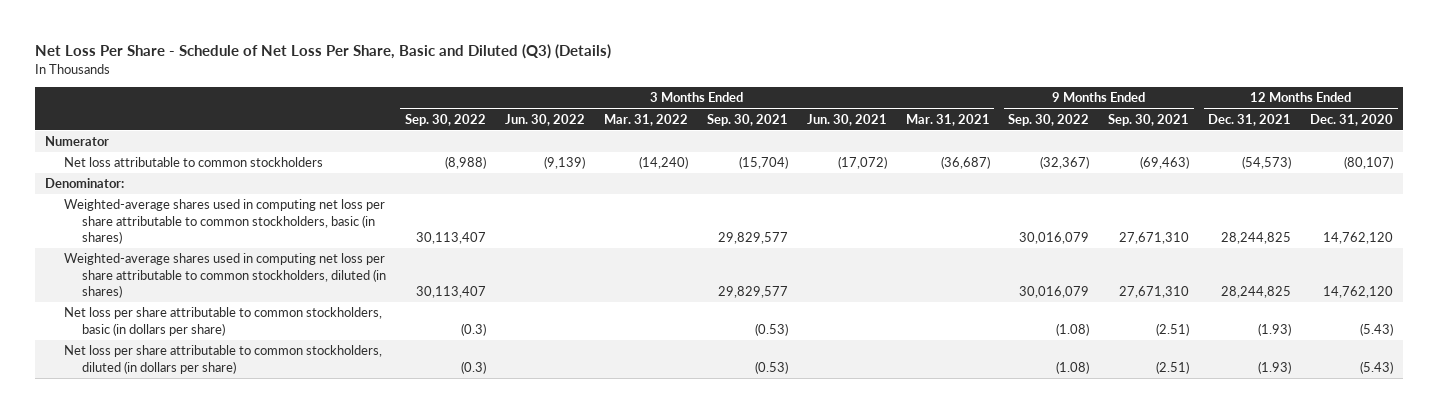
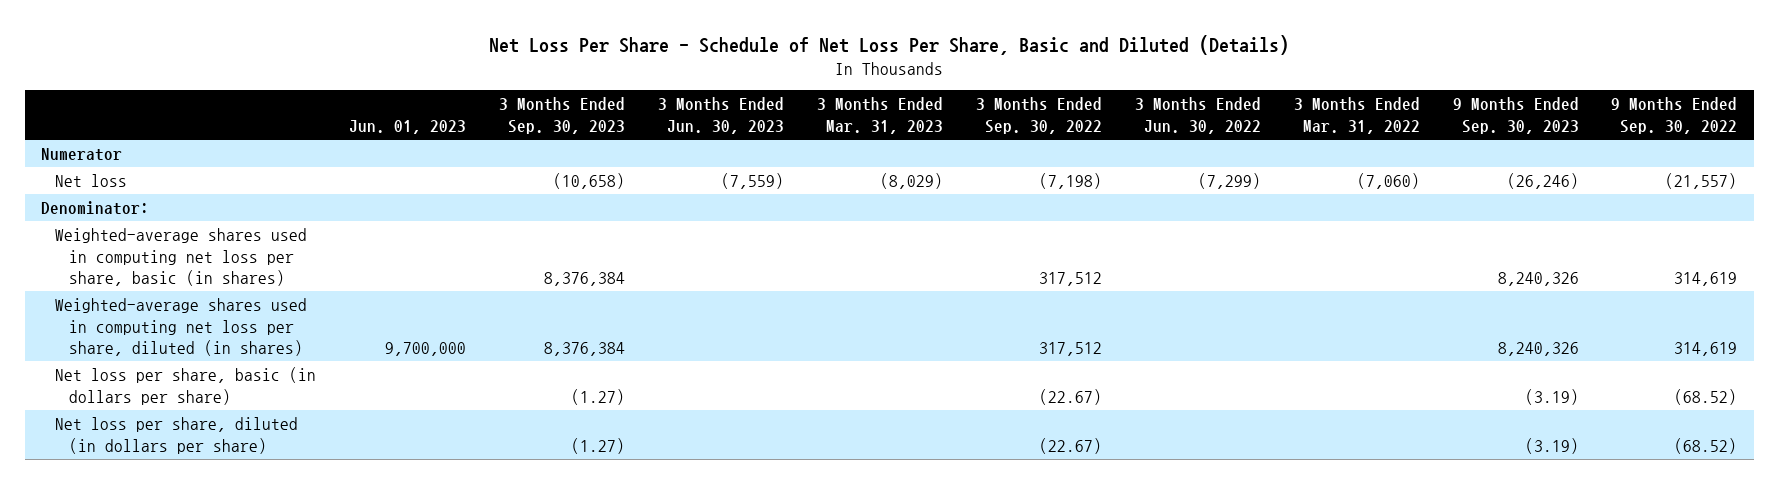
- Net Loss Per Share - Schedule of Net Loss Per Share, Basic and Diluted (Q3) (Details)
+ Net Loss Per Share - Schedule of Net Loss Per Share, Basic and Diluted (Details)
- | 3 Months Ended Sep. 30, 2022 | 3 Months Ended Jun. 30, 2022 | 3 Months Ended Mar. 31, 2022 | 3 Months Ended Sep. 30, 2021 | 3 Months Ended Jun. 30, 2021 | 3 Months Ended Mar. 31, 2021 | 9 Months Ended Sep. 30, 2022 | 9 Months Ended Sep. 30, 2021 | 12 Months Ended Dec. 31, 2021 | 12 Months Ended Dec. 31, 2020
+ | Jun. 01, 2023 | 3 Months Ended Sep. 30, 2023 | 3 Months Ended Jun. 30, 2023 | 3 Months Ended Mar. 31, 2023 | 3 Months Ended Sep. 30, 2022 | 3 Months Ended Jun. 30, 2022 | 3 Months Ended Mar. 31, 2022 | 9 Months Ended Sep. 30, 2023 | 9 Months Ended Sep. 30, 2022
- Net loss attributable to common stockholders | (8,988) | (9,139) | (14,240) | (15,704) | (17,072) | (36,687) | (32,367) | (69,463) | (54,573) | (80,107)
+ Net loss | | (10,658) | (7,559) | (8,029) | (7,198) | (7,299) | (7,060) | (26,246) | (21,557)
- Weighted-average shares used in computing net loss per share attributable to common stockholders, basic (in shares) | 30,113,407 | | | 29,829,577 | | | 30,016,079 | 27,671,310 | 28,244,825 | 14,762,120
- Weighted-average shares used in computing net loss per share attributable to common stockholders, diluted (in shares) | 30,113,407 | | | 29,829,577 | | | 30,016,079 | 27,671,310 | 28,244,825 | 14,762,120
- Net loss per share attributable to common stockholders, basic (in dollars per share) | (0.3) | | | (0.53) | | | (1.08) | (2.51) | (1.93) | (5.43)
- Net loss per share attributable to common stockholders, diluted (in dollars per share) | (0.3) | | | (0.53) | | | (1.08) | (2.51) | (1.93) | (5.43)
+ Weighted-average shares used in computing net loss per share, basic (in shares) | | 8,376,384 | | | 317,512 | | | 8,240,326 | 314,619
+ Weighted-average shares used in computing net loss per share, diluted (in shares) | 9,700,000 | 8,376,384 | | | 317,512 | | | 8,240,326 | 314,619
+ Net loss per share, basic (in dollars per share) | | (1.27) | | | (22.67) | | | (3.19) | (68.52)
+ Net loss per share, diluted (in dollars per share) | | (1.27) | | | (22.67) | | | (3.19) | (68.52)

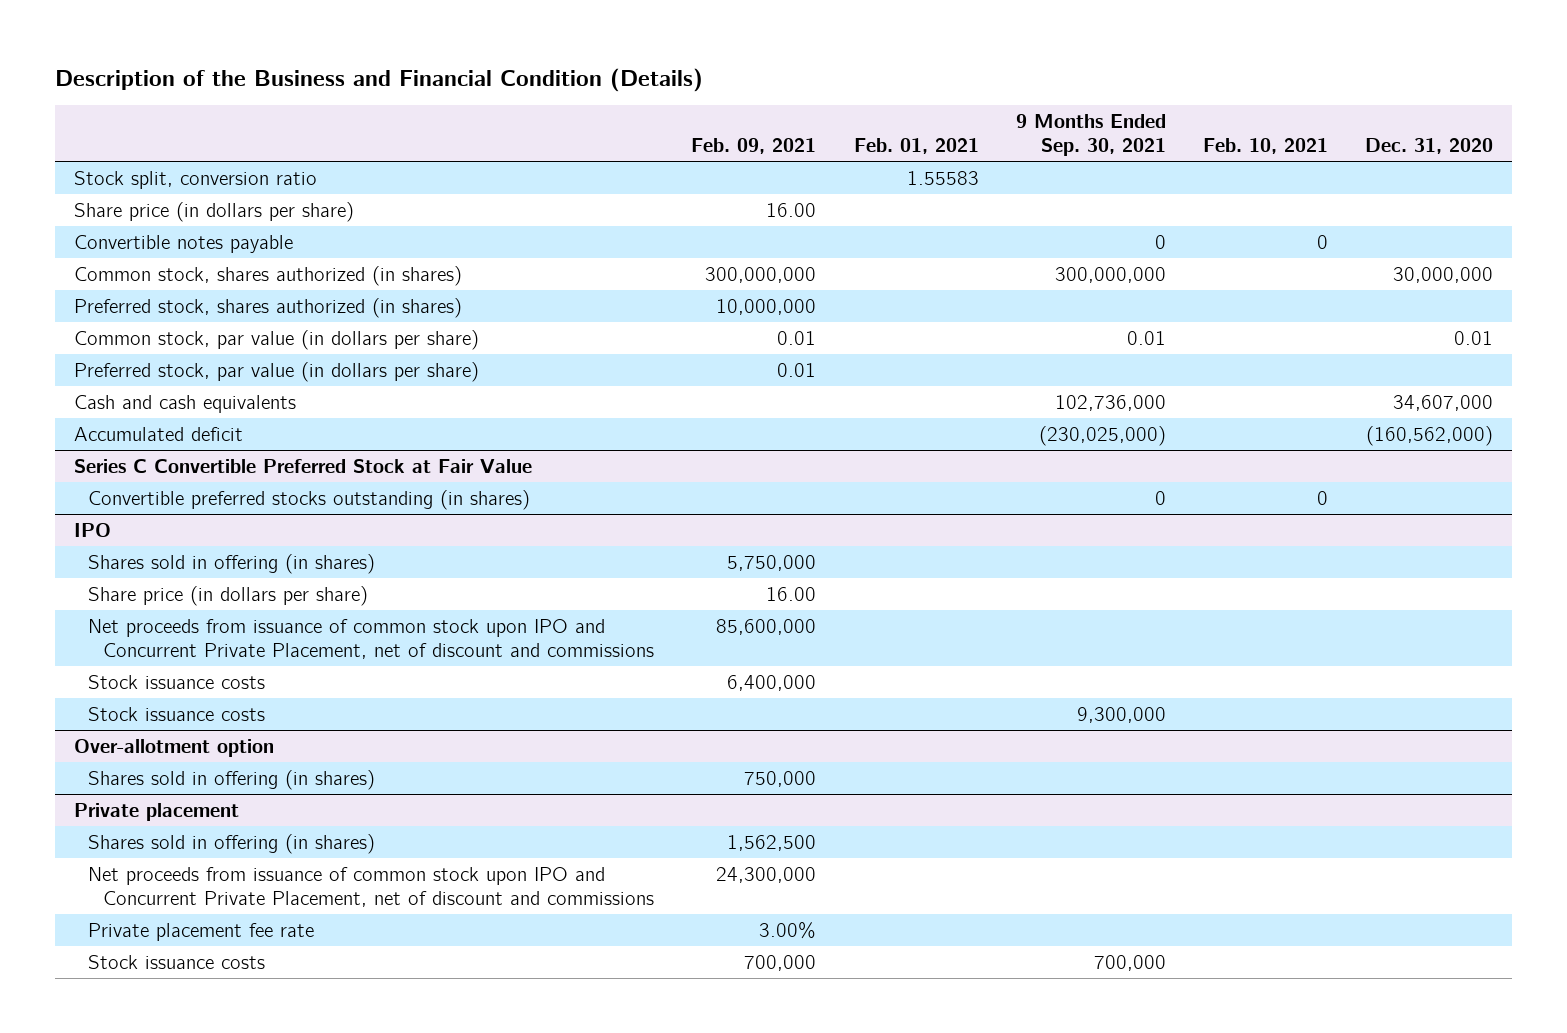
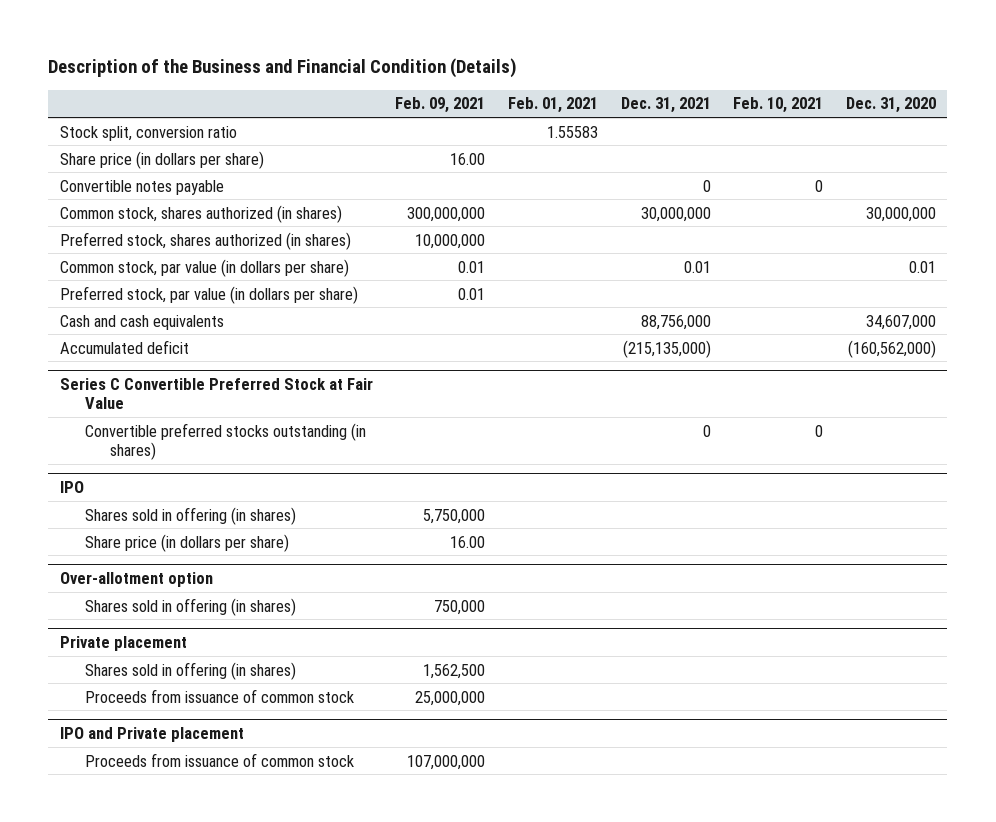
- | Feb. 09, 2021 | Feb. 01, 2021 | 9 Months Ended Sep. 30, 2021 | Feb. 10, 2021 | Dec. 31, 2020
+ | Feb. 09, 2021 | Feb. 01, 2021 | Dec. 31, 2021 | Feb. 10, 2021 | Dec. 31, 2020
@ IPO
- Net proceeds from issuance of common stock upon IPO and Concurrent Private Placement, net of discount and commissions | 85,600,000 | | | |
- Stock issuance costs | 6,400,000 | | | |
- Stock issuance costs | | | 9,300,000 | |
@ Private placement
- Net proceeds from issuance of common stock upon IPO and Concurrent Private Placement, net of discount and commissions | 24,300,000 | | | |
- Private placement fee rate | 3.00% | | | |
- Stock issuance costs | 700,000 | | 700,000 | |
+ Proceeds from issuance of common stock | 25,000,000 | | | |
+ IPO and Private placement
+ Proceeds from issuance of common stock | 107,000,000 | | | |

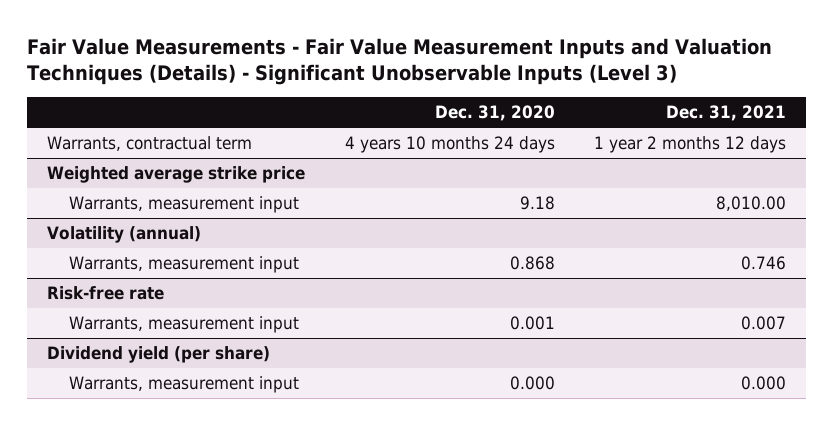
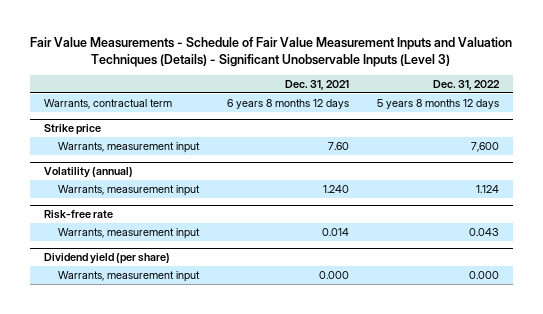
- Fair Value Measurements - Fair Value Measurement Inputs and Valuation Techniques (Details) - Significant Unobservable Inputs (Level 3)
+ Fair Value Measurements - Schedule of Fair Value Measurement Inputs and Valuation Techniques (Details) - Significant Unobservable Inputs (Level 3)
- | Dec. 31, 2020 | Dec. 31, 2021
+ | Dec. 31, 2021 | Dec. 31, 2022
- Warrants, contractual term | 4 years 10 months 24 days | 1 year 2 months 12 days
- Weighted average strike price
- Warrants, measurement input | 9.18 | 8,010.00
+ Warrants, contractual term | 6 years 8 months 12 days | 5 years 8 months 12 days
+ Strike price
+ Warrants, measurement input | 7.60 | 7,600
@ Volatility (annual)
- Warrants, measurement input | 0.868 | 0.746
+ Warrants, measurement input | 1.240 | 1.124
@ Risk-free rate
- Warrants, measurement input | 0.001 | 0.007
+ Warrants, measurement input | 0.014 | 0.043

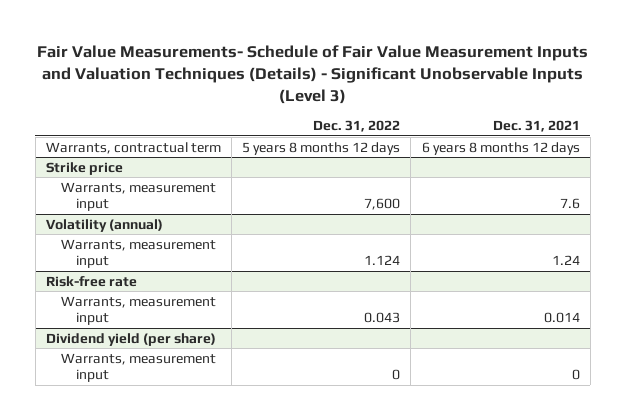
- Fair Value Measurements - Schedule of Fair Value Measurement Inputs and Valuation Techniques (Details) - Significant Unobservable Inputs (Level 3)
+ Fair Value Measurements- Schedule of Fair Value Measurement Inputs and Valuation Techniques (Details) - Significant Unobservable Inputs (Level 3)
- | Dec. 31, 2021 | Dec. 31, 2022
+ | Dec. 31, 2022 | Dec. 31, 2021
@ Strike price
- Warrants, measurement input | 7.60 | 7,600
+ Warrants, measurement input | 7,600 | 7.6
@ Volatility (annual)
- Warrants, measurement input | 1.240 | 1.124
+ Warrants, measurement input | 1.124 | 1.24
@ Dividend yield (per share)
- Warrants, measurement input | 0.000 | 0.000
+ Warrants, measurement input | 0 | 0

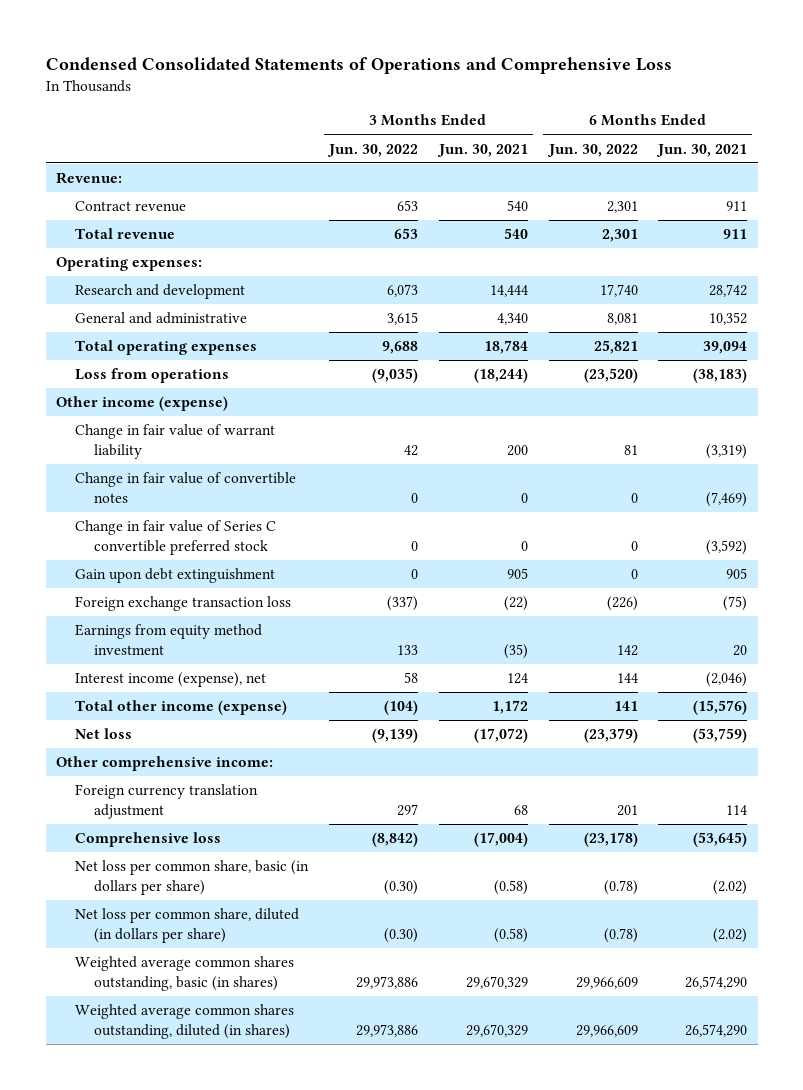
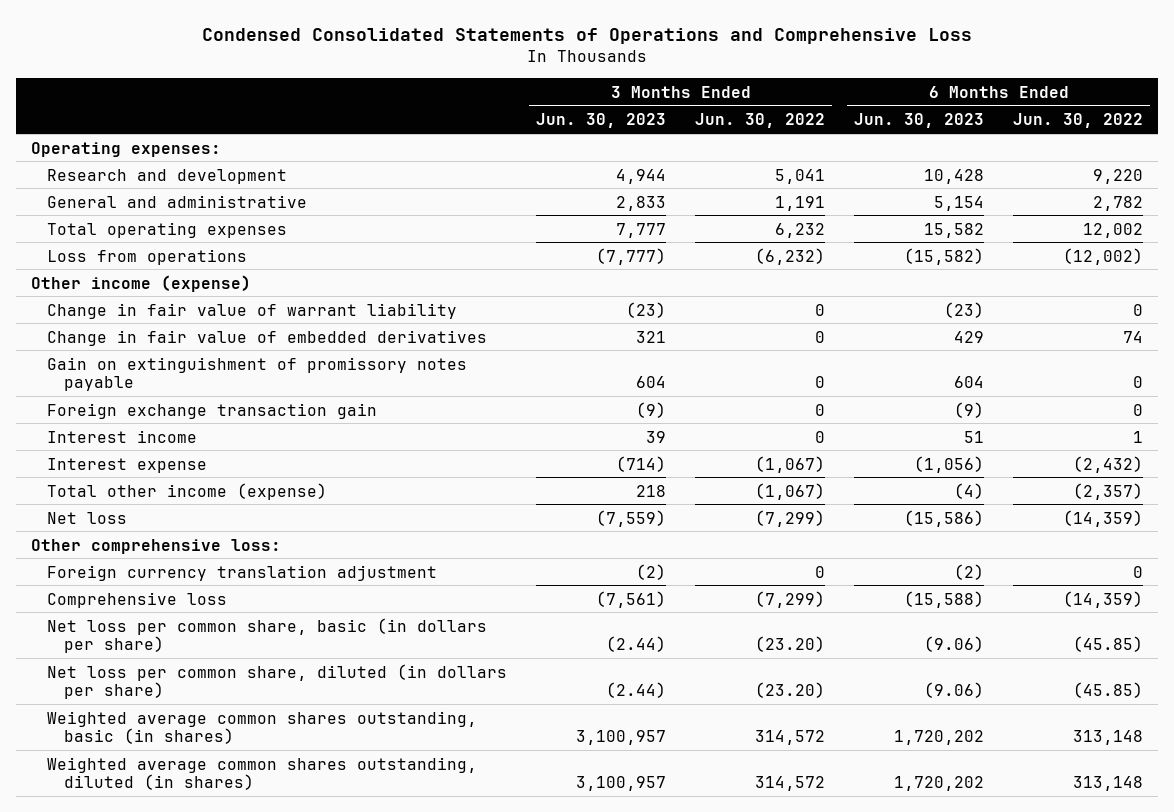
- | 3 Months Ended Jun. 30, 2022 | 3 Months Ended Jun. 30, 2021 | 6 Months Ended Jun. 30, 2022 | 6 Months Ended Jun. 30, 2021
+ | 3 Months Ended Jun. 30, 2023 | 3 Months Ended Jun. 30, 2022 | 6 Months Ended Jun. 30, 2023 | 6 Months Ended Jun. 30, 2022
- Revenue:
- Contract revenue | 653 | 540 | 2,301 | 911
- Total revenue | 653 | 540 | 2,301 | 911
- Research and development | 6,073 | 14,444 | 17,740 | 28,742
- General and administrative | 3,615 | 4,340 | 8,081 | 10,352
- Total operating expenses | 9,688 | 18,784 | 25,821 | 39,094
- Loss from operations | (9,035) | (18,244) | (23,520) | (38,183)
+ Research and development | 4,944 | 5,041 | 10,428 | 9,220
+ General and administrative | 2,833 | 1,191 | 5,154 | 2,782
+ Total operating expenses | 7,777 | 6,232 | 15,582 | 12,002
+ Loss from operations | (7,777) | (6,232) | (15,582) | (12,002)
- Change in fair value of warrant liability | 42 | 200 | 81 | (3,319)
- Change in fair value of convertible notes | 0 | 0 | 0 | (7,469)
- Change in fair value of Series C convertible preferred stock | 0 | 0 | 0 | (3,592)
- Gain upon debt extinguishment | 0 | 905 | 0 | 905
- Foreign exchange transaction loss | (337) | (22) | (226) | (75)
- Earnings from equity method investment | 133 | (35) | 142 | 20
- Interest income (expense), net | 58 | 124 | 144 | (2,046)
- Total other income (expense) | (104) | 1,172 | 141 | (15,576)
- Net loss | (9,139) | (17,072) | (23,379) | (53,759)
- Other comprehensive income:
- Foreign currency translation adjustment | 297 | 68 | 201 | 114
- Comprehensive loss | (8,842) | (17,004) | (23,178) | (53,645)
- Net loss per common share, basic (in dollars per share) | (0.30) | (0.58) | (0.78) | (2.02)
- Net loss per common share, diluted (in dollars per share) | (0.30) | (0.58) | (0.78) | (2.02)
- Weighted average common shares outstanding, basic (in shares) | 29,973,886 | 29,670,329 | 29,966,609 | 26,574,290
- Weighted average common shares outstanding, diluted (in shares) | 29,973,886 | 29,670,329 | 29,966,609 | 26,574,290
+ Change in fair value of warrant liability | (23) | 0 | (23) | 0
+ Change in fair value of embedded derivatives | 321 | 0 | 429 | 74
+ Gain on extinguishment of promissory notes payable | 604 | 0 | 604 | 0
+ Foreign exchange transaction gain | (9) | 0 | (9) | 0
+ Interest income | 39 | 0 | 51 | 1
+ Interest expense | (714) | (1,067) | (1,056) | (2,432)
+ Total other income (expense) | 218 | (1,067) | (4) | (2,357)
+ Net loss | (7,559) | (7,299) | (15,586) | (14,359)
+ Other comprehensive loss:
+ Foreign currency translation adjustment | (2) | 0 | (2) | 0
+ Comprehensive loss | (7,561) | (7,299) | (15,588) | (14,359)
+ Net loss per common share, basic (in dollars per share) | (2.44) | (23.20) | (9.06) | (45.85)
+ Net loss per common share, diluted (in dollars per share) | (2.44) | (23.20) | (9.06) | (45.85)
+ Weighted average common shares outstanding, basic (in shares) | 3,100,957 | 314,572 | 1,720,202 | 313,148
+ Weighted average common shares outstanding, diluted (in shares) | 3,100,957 | 314,572 | 1,720,202 | 313,148

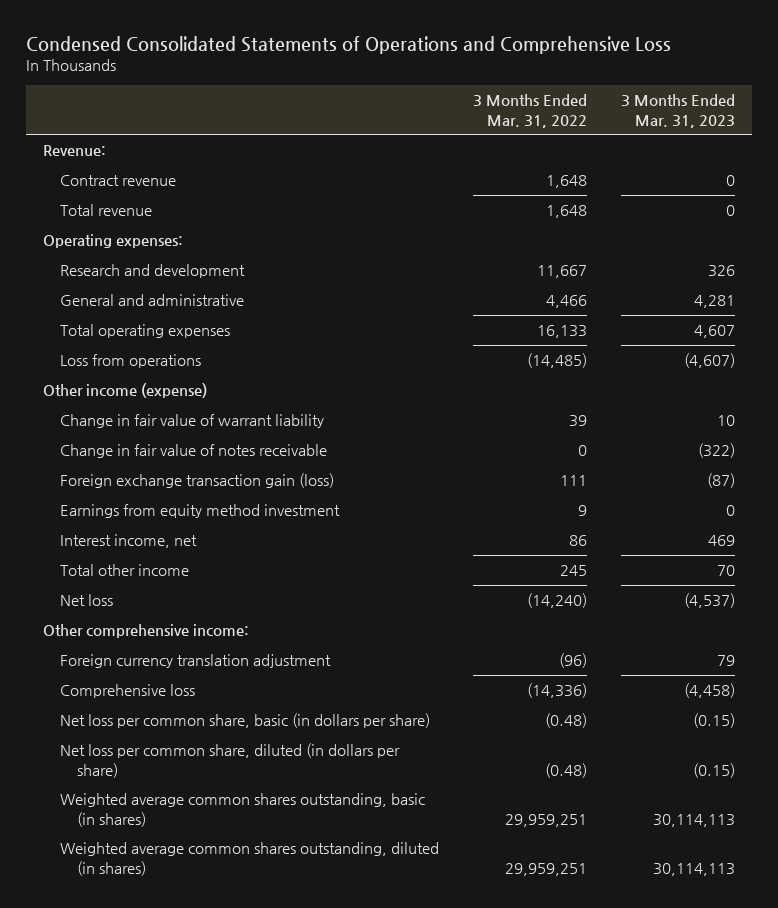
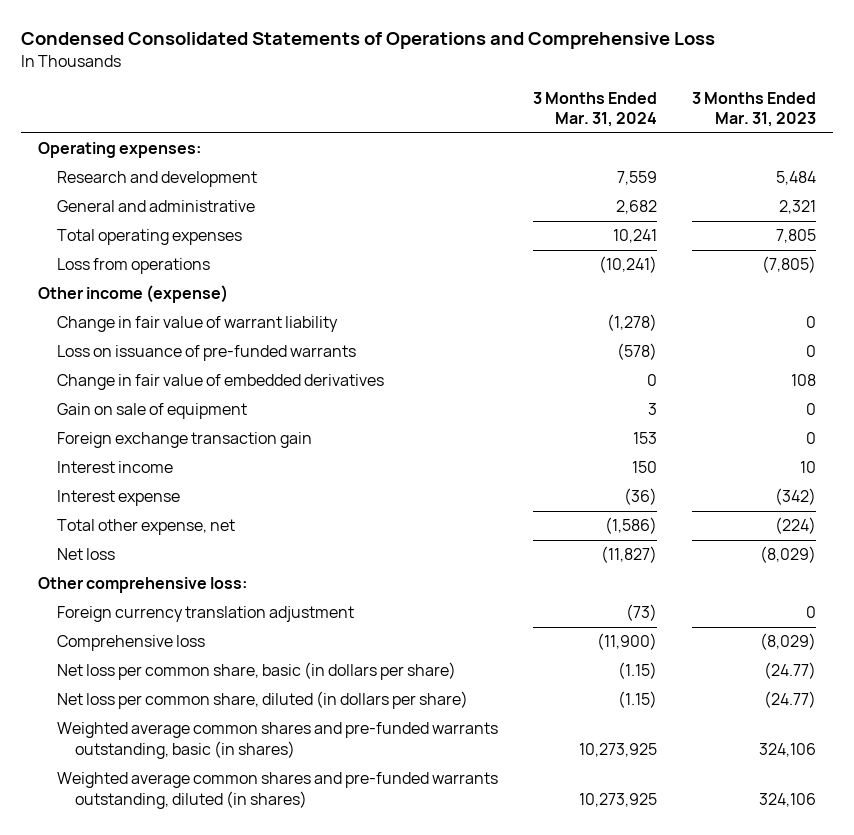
- | 3 Months Ended Mar. 31, 2022 | 3 Months Ended Mar. 31, 2023
+ | 3 Months Ended Mar. 31, 2024 | 3 Months Ended Mar. 31, 2023
- Revenue:
- Contract revenue | 1,648 | 0
- Total revenue | 1,648 | 0
- Research and development | 11,667 | 326
- General and administrative | 4,466 | 4,281
- Total operating expenses | 16,133 | 4,607
- Loss from operations | (14,485) | (4,607)
+ Research and development | 7,559 | 5,484
+ General and administrative | 2,682 | 2,321
+ Total operating expenses | 10,241 | 7,805
+ Loss from operations | (10,241) | (7,805)
- Change in fair value of warrant liability | 39 | 10
- Change in fair value of notes receivable | 0 | (322)
- Foreign exchange transaction gain (loss) | 111 | (87)
- Earnings from equity method investment | 9 | 0
- Interest income, net | 86 | 469
- Total other income | 245 | 70
- Net loss | (14,240) | (4,537)
- Other comprehensive income:
- Foreign currency translation adjustment | (96) | 79
- Comprehensive loss | (14,336) | (4,458)
- Net loss per common share, basic (in dollars per share) | (0.48) | (0.15)
- Net loss per common share, diluted (in dollars per share) | (0.48) | (0.15)
- Weighted average common shares outstanding, basic (in shares) | 29,959,251 | 30,114,113
- Weighted average common shares outstanding, diluted (in shares) | 29,959,251 | 30,114,113
+ Change in fair value of warrant liability | (1,278) | 0
+ Loss on issuance of pre-funded warrants | (578) | 0
+ Change in fair value of embedded derivatives | 0 | 108
+ Gain on sale of equipment | 3 | 0
+ Foreign exchange transaction gain | 153 | 0
+ Interest income | 150 | 10
+ Interest expense | (36) | (342)
+ Total other expense, net | (1,586) | (224)
+ Net loss | (11,827) | (8,029)
+ Other comprehensive loss:
+ Foreign currency translation adjustment | (73) | 0
+ Comprehensive loss | (11,900) | (8,029)
+ Net loss per common share, basic (in dollars per share) | (1.15) | (24.77)
+ Net loss per common share, diluted (in dollars per share) | (1.15) | (24.77)
+ Weighted average common shares and pre-funded warrants outstanding, basic (in shares) | 10,273,925 | 324,106
+ Weighted average common shares and pre-funded warrants outstanding, diluted (in shares) | 10,273,925 | 324,106

